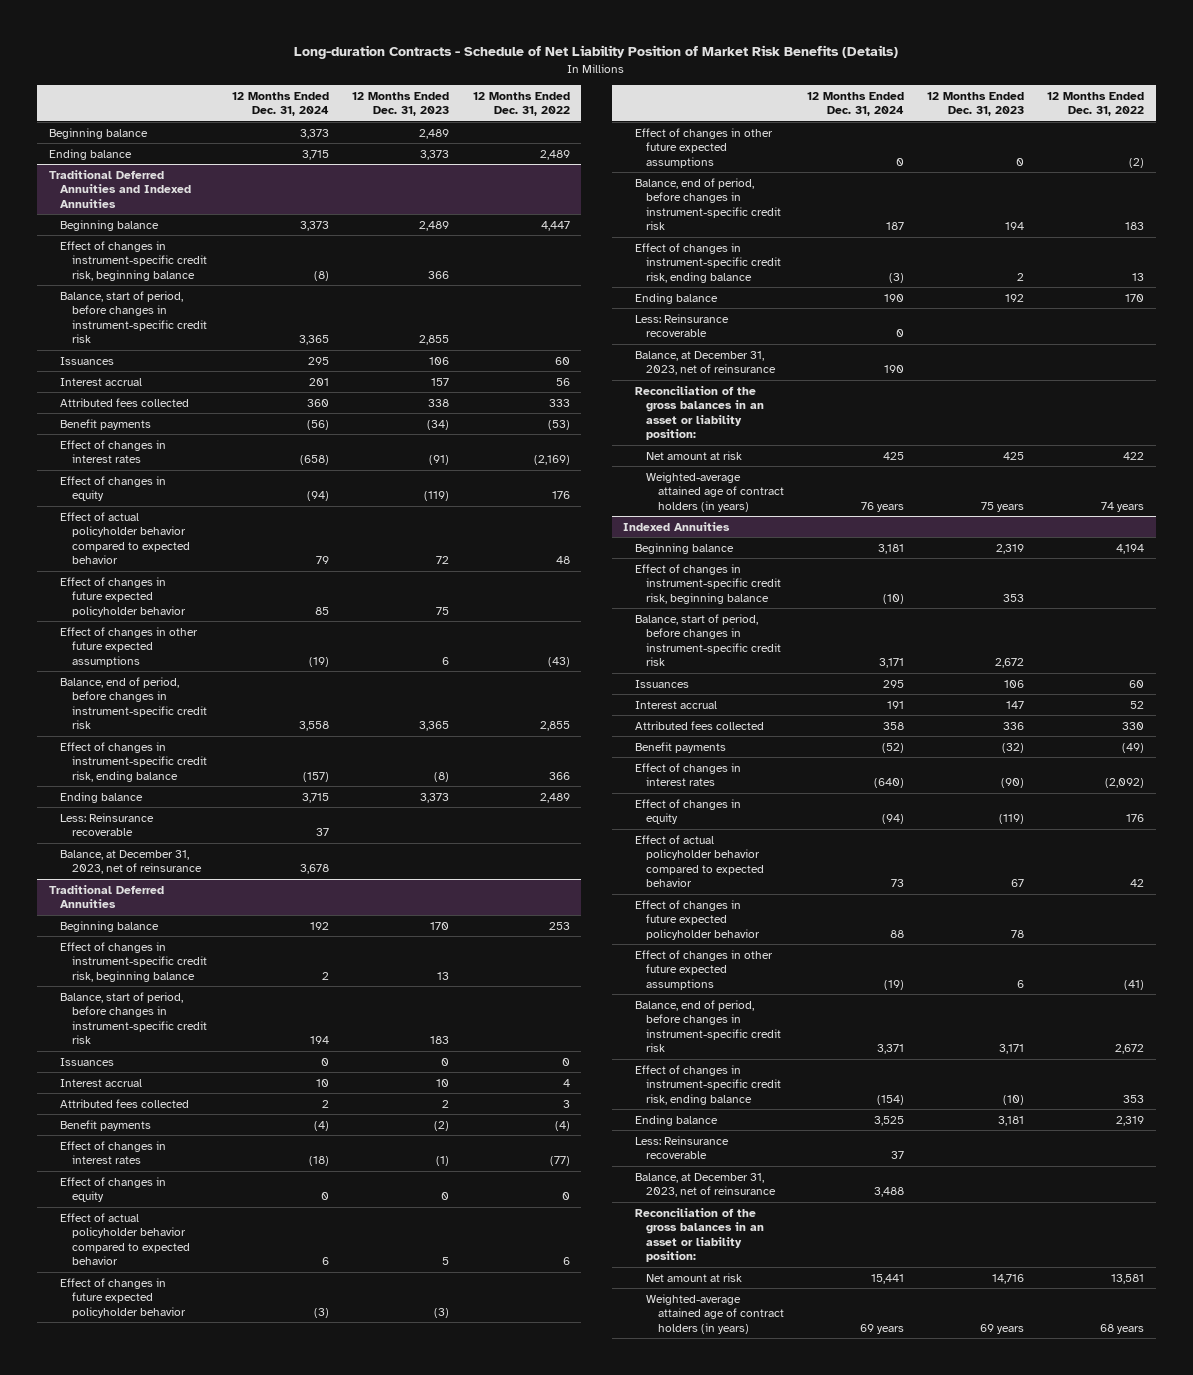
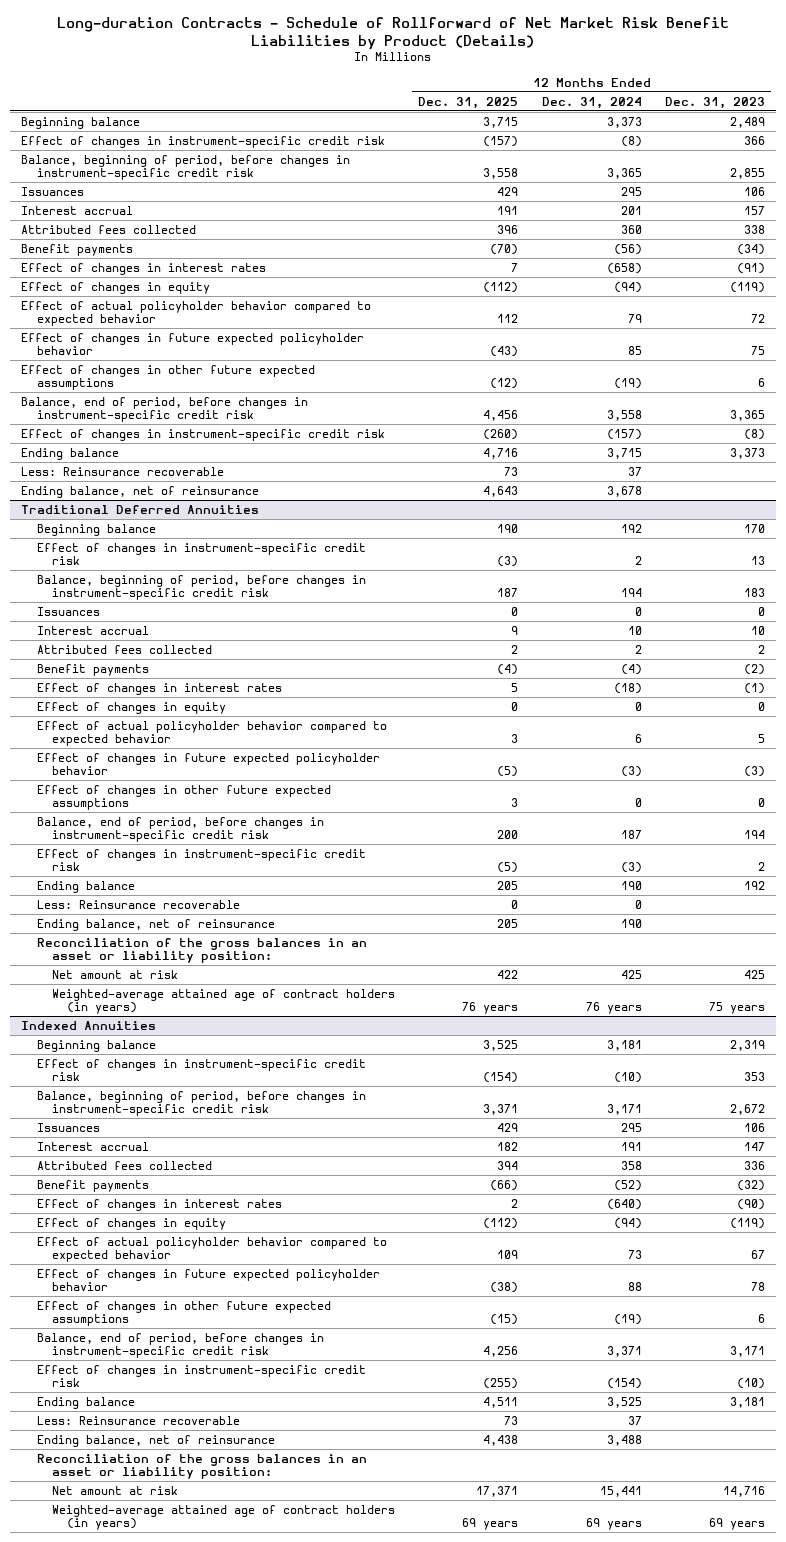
- Long-duration Contracts - Schedule of Net Liability Position of Market Risk Benefits (Details)
+ Long-duration Contracts - Schedule of Rollforward of Net Market Risk Benefit Liabilities by Product (Details)
- | 12 Months Ended Dec. 31, 2024 | 12 Months Ended Dec. 31, 2023 | 12 Months Ended Dec. 31, 2022
+ | 12 Months Ended Dec. 31, 2025 | 12 Months Ended Dec. 31, 2024 | 12 Months Ended Dec. 31, 2023
- Ending balance | 3,715 | 3,373 | 2,489
- Traditional Deferred Annuities and Indexed Annuities
- Beginning balance | 3,373 | 2,489 | 4,447
- Effect of changes in instrument-specific credit risk, beginning balance | (8) | 366 |
- Balance, start of period, before changes in instrument-specific credit risk | 3,365 | 2,855 |
+ Effect of changes in instrument-specific credit risk | (157) | (8) | 366
+ Balance, beginning of period, before changes in instrument-specific credit risk | 3,558 | 3,365 | 2,855
- Effect of changes in instrument-specific credit risk, ending balance | (157) | (8) | 366
+ Effect of changes in instrument-specific credit risk | (260) | (157) | (8)
- Balance, at December 31, 2023, net of reinsurance | 3,678 | |
+ Ending balance, net of reinsurance | 4,643 | 3,678 |
@ Traditional Deferred Annuities
- Effect of changes in instrument-specific credit risk, beginning balance | 2 | 13 |
- Balance, start of period, before changes in instrument-specific credit risk | 194 | 183 |
+ Effect of changes in instrument-specific credit risk | (3) | 2 | 13
+ Balance, beginning of period, before changes in instrument-specific credit risk | 187 | 194 | 183
- Effect of changes in instrument-specific credit risk, ending balance | (3) | 2 | 13
+ Effect of changes in instrument-specific credit risk | (5) | (3) | 2
- Balance, at December 31, 2023, net of reinsurance | 190 | |
+ Ending balance, net of reinsurance | 205 | 190 |
@ Indexed Annuities
- Effect of changes in instrument-specific credit risk, beginning balance | (10) | 353 |
- Balance, start of period, before changes in instrument-specific credit risk | 3,171 | 2,672 |
+ Effect of changes in instrument-specific credit risk | (154) | (10) | 353
+ Balance, beginning of period, before changes in instrument-specific credit risk | 3,371 | 3,171 | 2,672
- Effect of changes in instrument-specific credit risk, ending balance | (154) | (10) | 353
+ Effect of changes in instrument-specific credit risk | (255) | (154) | (10)
- Balance, at December 31, 2023, net of reinsurance | 3,488 | |
+ Ending balance, net of reinsurance | 4,438 | 3,488 |

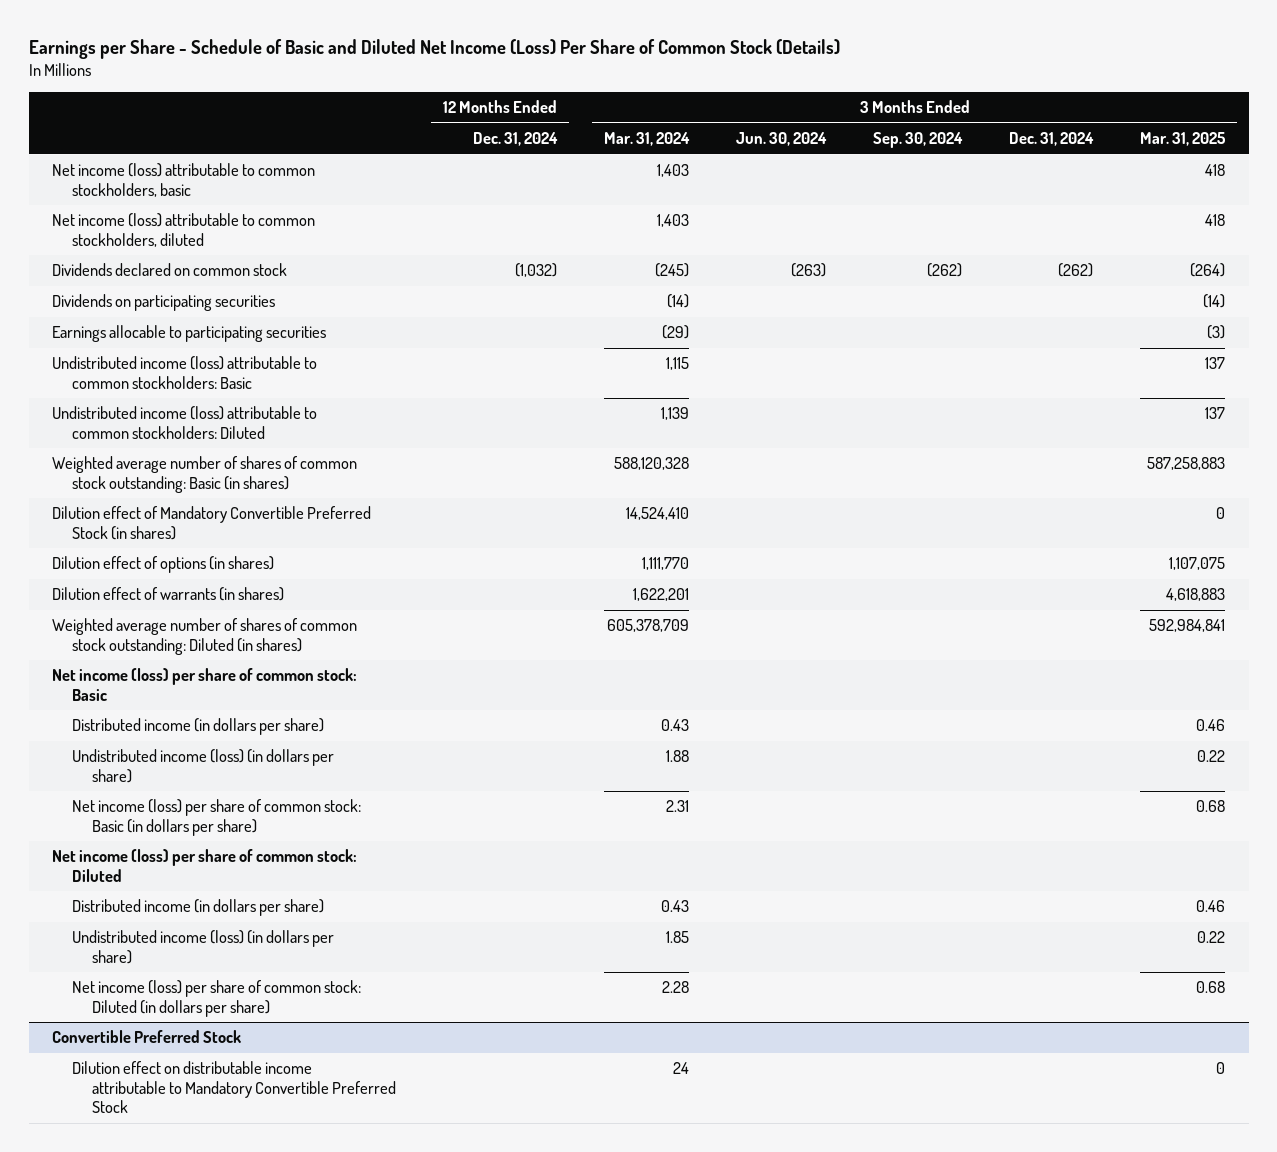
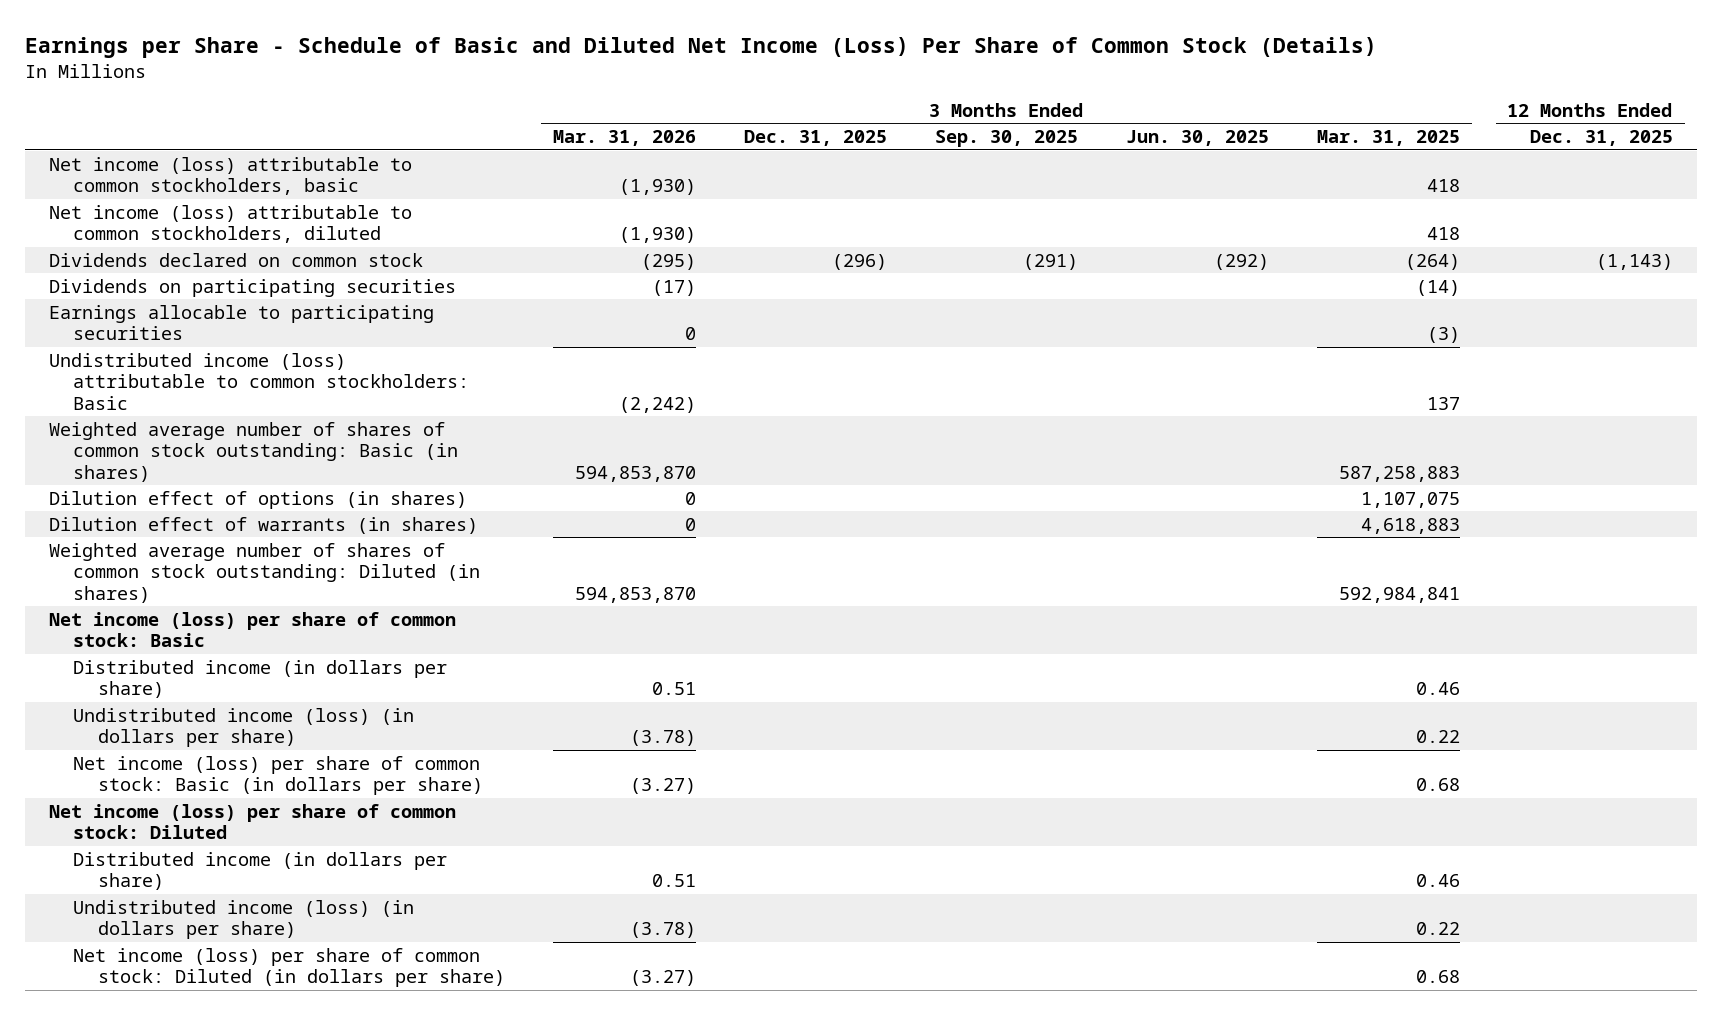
- | 12 Months Ended Dec. 31, 2024 | 3 Months Ended Mar. 31, 2024 | 3 Months Ended Jun. 30, 2024 | 3 Months Ended Sep. 30, 2024 | 3 Months Ended Dec. 31, 2024 | 3 Months Ended Mar. 31, 2025
+ | 3 Months Ended Mar. 31, 2026 | 3 Months Ended Dec. 31, 2025 | 3 Months Ended Sep. 30, 2025 | 3 Months Ended Jun. 30, 2025 | 3 Months Ended Mar. 31, 2025 | 12 Months Ended Dec. 31, 2025
- Undistributed income (loss) attributable to common stockholders: Diluted | | 1,139 | | | | 137
- Dilution effect of Mandatory Convertible Preferred Stock (in shares) | | 14,524,410 | | | | 0
- Convertible Preferred Stock
- Dilution effect on distributable income attributable to Mandatory Convertible Preferred Stock | | 24 | | | | 0

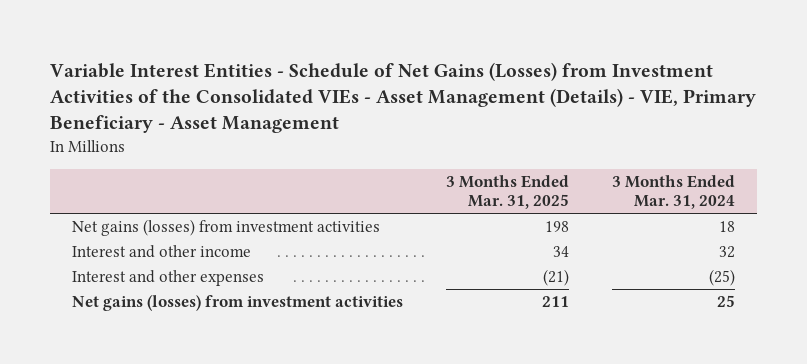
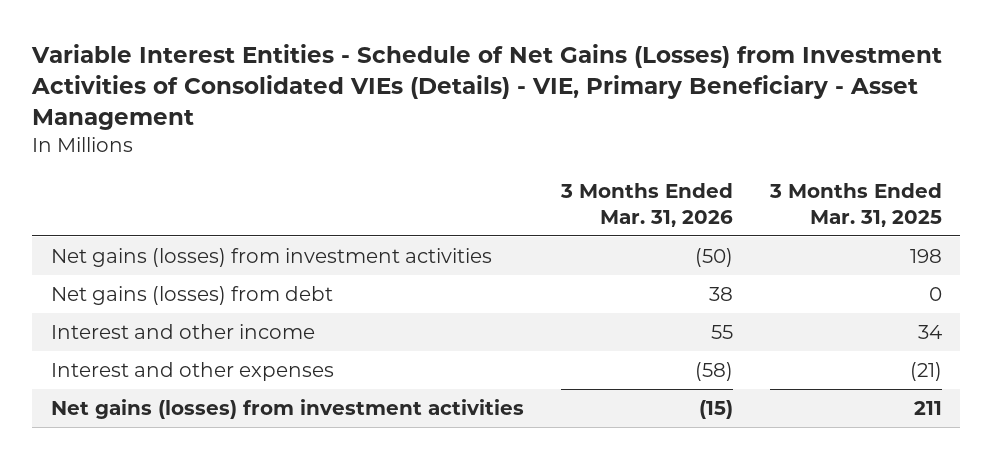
- Variable Interest Entities - Schedule of Net Gains (Losses) from Investment Activities of the Consolidated VIEs - Asset Management (Details) - VIE, Primary Beneficiary - Asset Management
+ Variable Interest Entities - Schedule of Net Gains (Losses) from Investment Activities of Consolidated VIEs (Details) - VIE, Primary Beneficiary - Asset Management
- | 3 Months Ended Mar. 31, 2025 | 3 Months Ended Mar. 31, 2024
+ | 3 Months Ended Mar. 31, 2026 | 3 Months Ended Mar. 31, 2025
+ Net gains (losses) from debt | 38 | 0

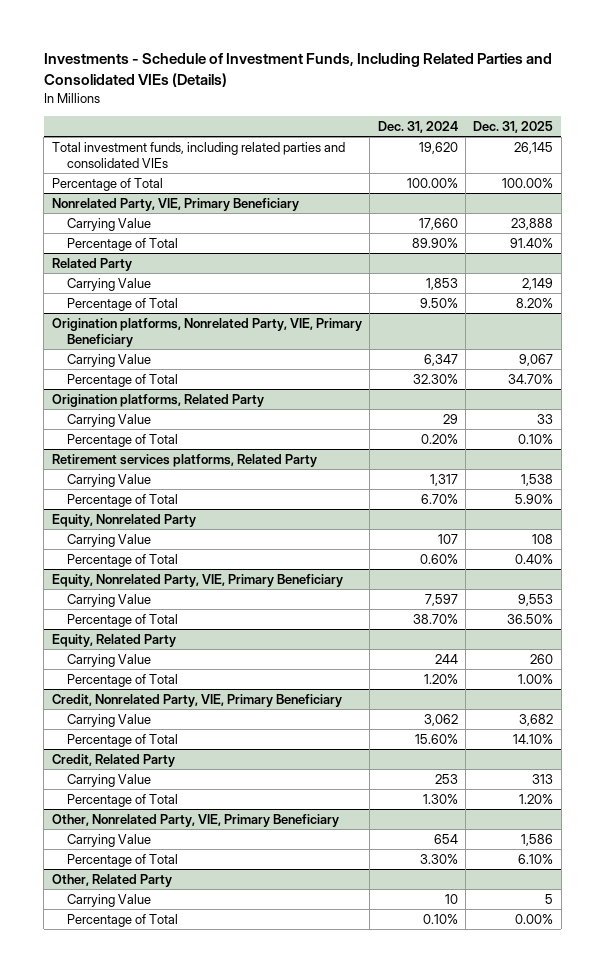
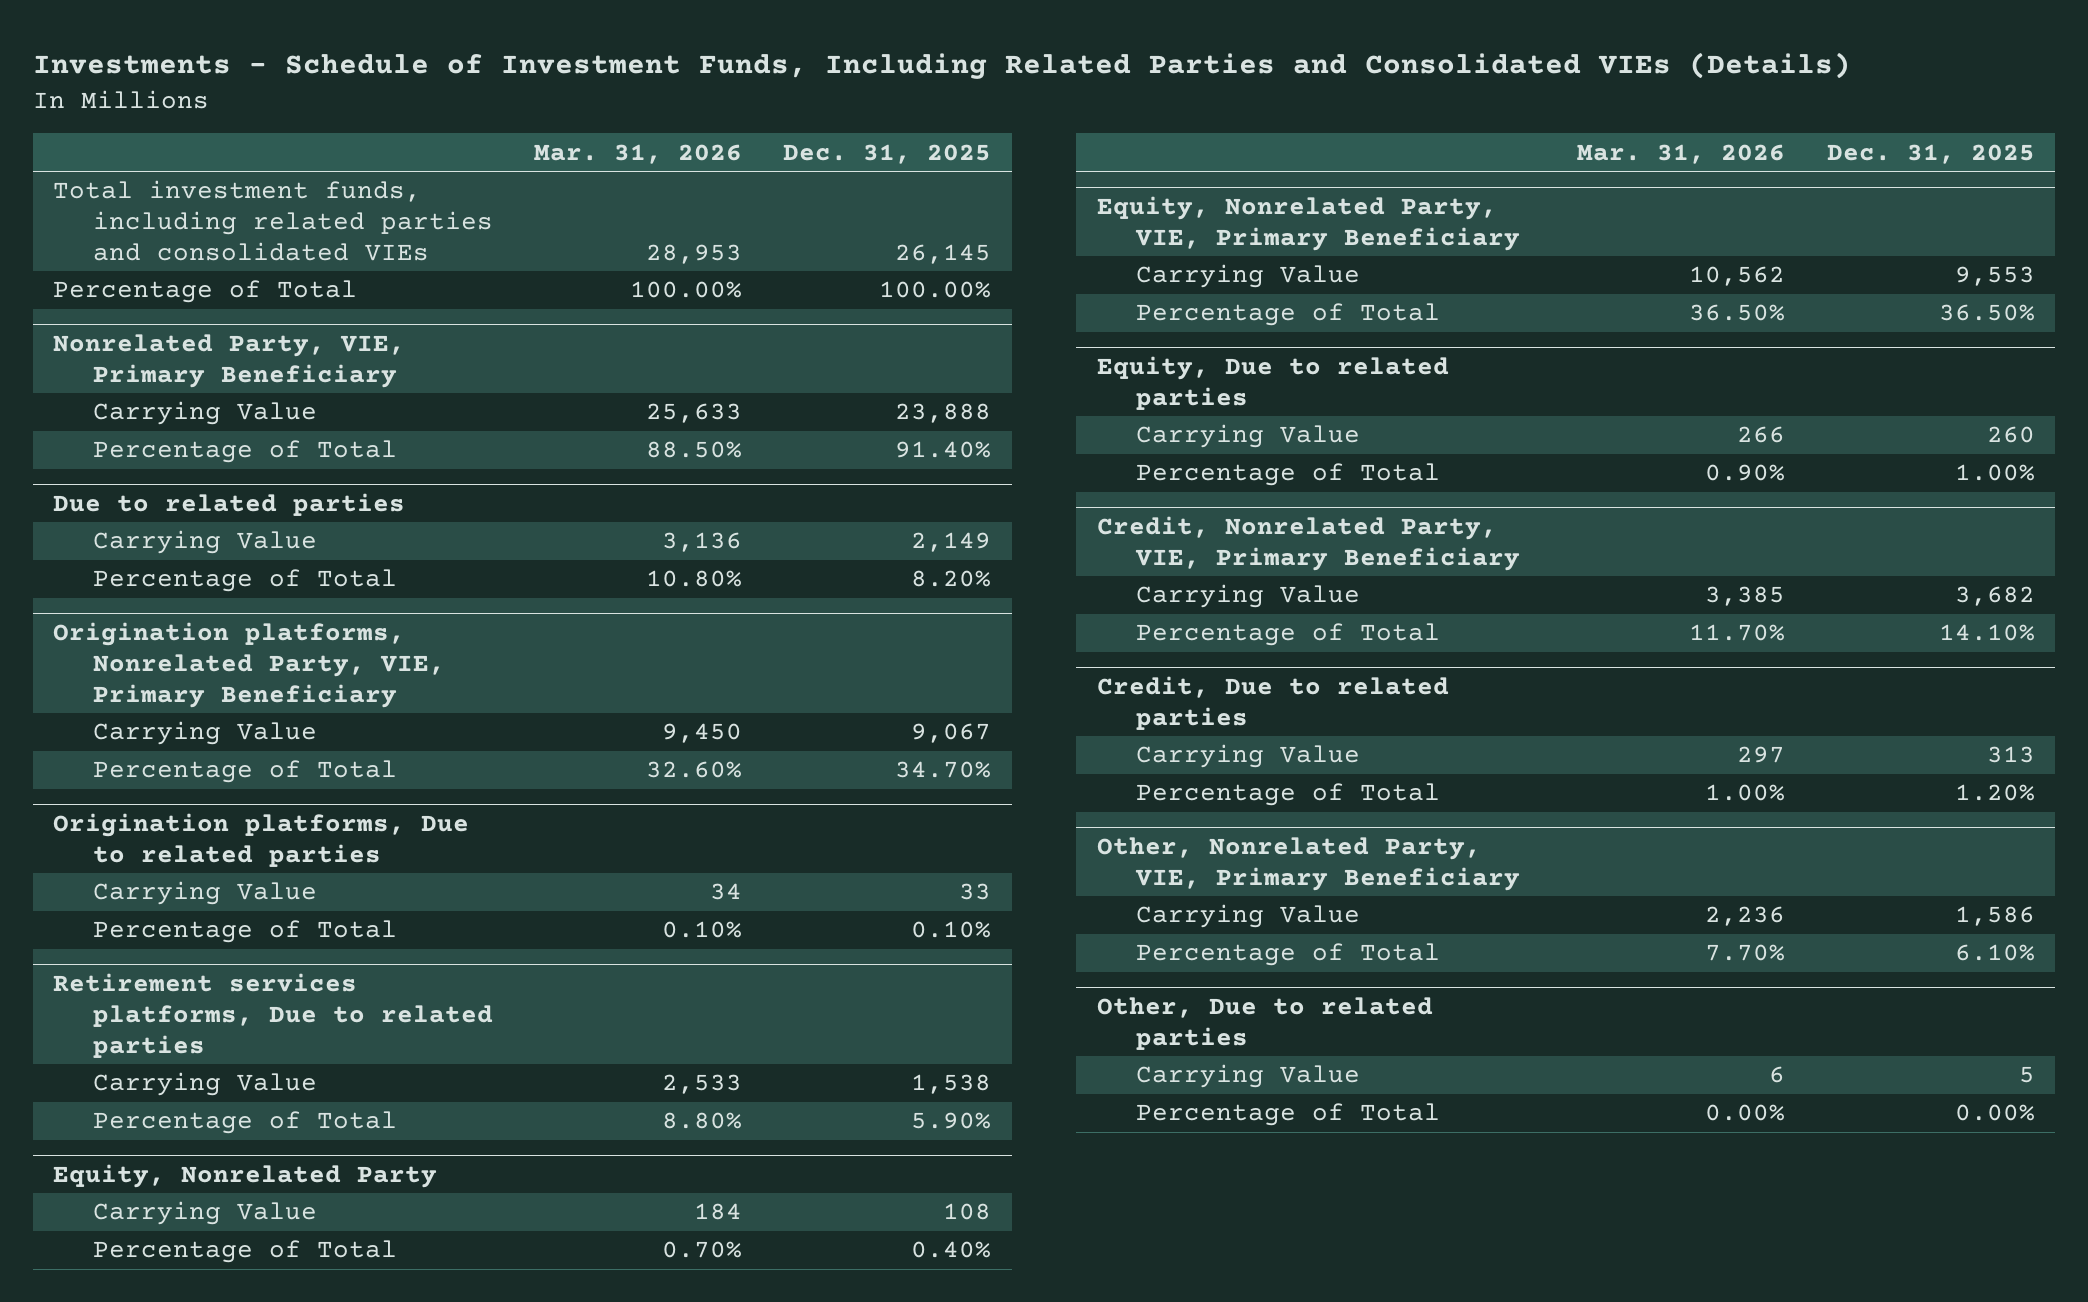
- | Dec. 31, 2024 | Dec. 31, 2025
+ | Mar. 31, 2026 | Dec. 31, 2025
- Related Party
+ Due to related parties
- Origination platforms, Related Party
+ Origination platforms, Due to related parties
- Retirement services platforms, Related Party
+ Retirement services platforms, Due to related parties
- Equity, Related Party
+ Equity, Due to related parties
- Credit, Related Party
+ Credit, Due to related parties
- Other, Related Party
+ Other, Due to related parties

